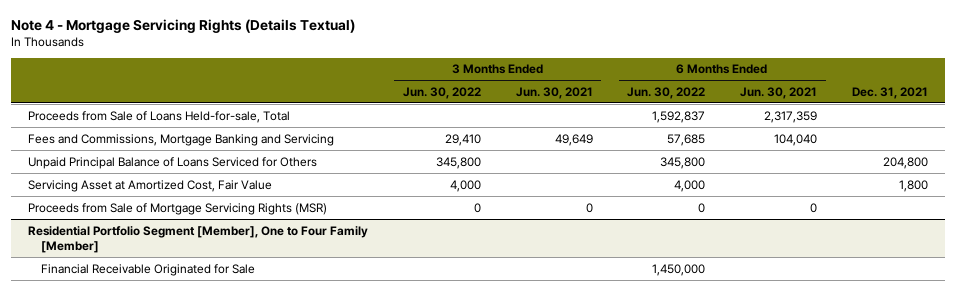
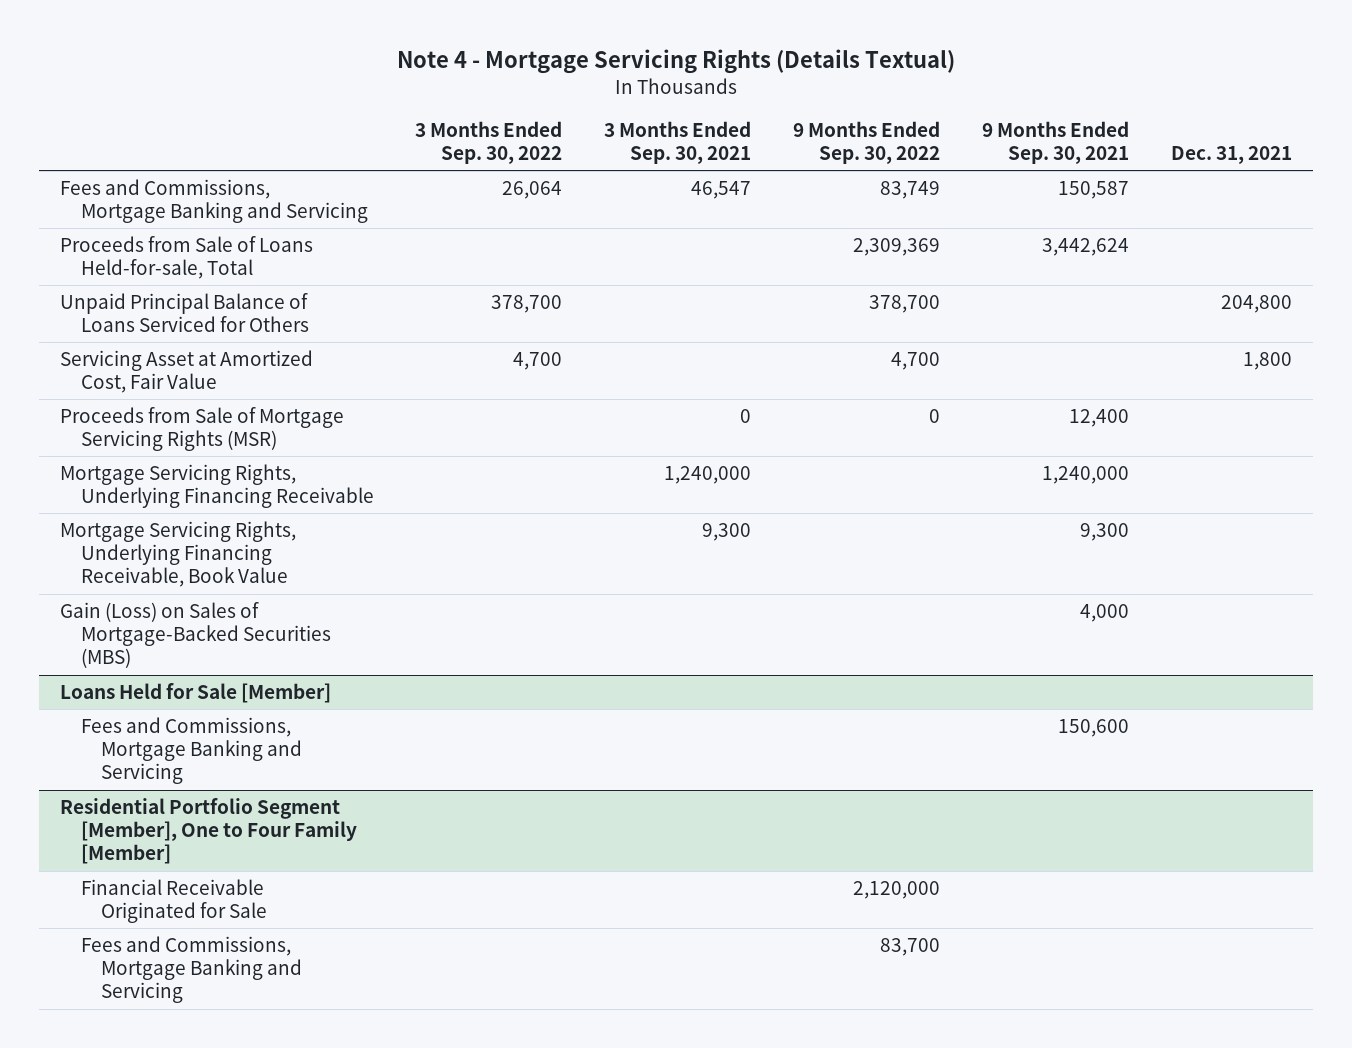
- | 3 Months Ended Jun. 30, 2022 | 3 Months Ended Jun. 30, 2021 | 6 Months Ended Jun. 30, 2022 | 6 Months Ended Jun. 30, 2021 | Dec. 31, 2021
+ | 3 Months Ended Sep. 30, 2022 | 3 Months Ended Sep. 30, 2021 | 9 Months Ended Sep. 30, 2022 | 9 Months Ended Sep. 30, 2021 | Dec. 31, 2021
moved down: Proceeds from Sale of Loans Held-for-sale, Total | | | 2,309,369 | 3,442,624 |
+ Mortgage Servicing Rights, Underlying Financing Receivable | | 1,240,000 | | 1,240,000 |
+ Mortgage Servicing Rights, Underlying Financing Receivable, Book Value | | 9,300 | | 9,300 |
+ Gain (Loss) on Sales of Mortgage-Backed Securities (MBS) | | | | 4,000 |
+ Loans Held for Sale [Member]
+ Fees and Commissions, Mortgage Banking and Servicing | | | | 150,600 |
@ Residential Portfolio Segment [Member], One to Four Family [Member]
+ Fees and Commissions, Mortgage Banking and Servicing | | | 83,700 | |

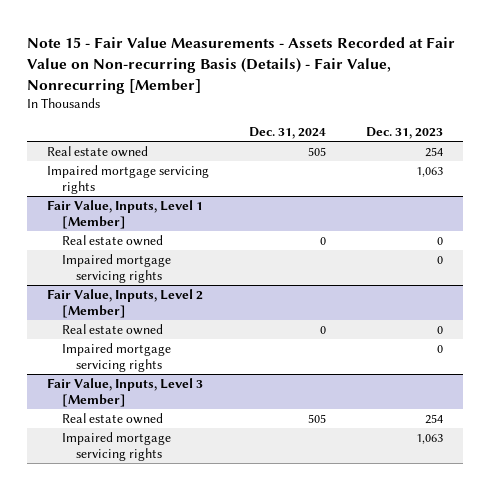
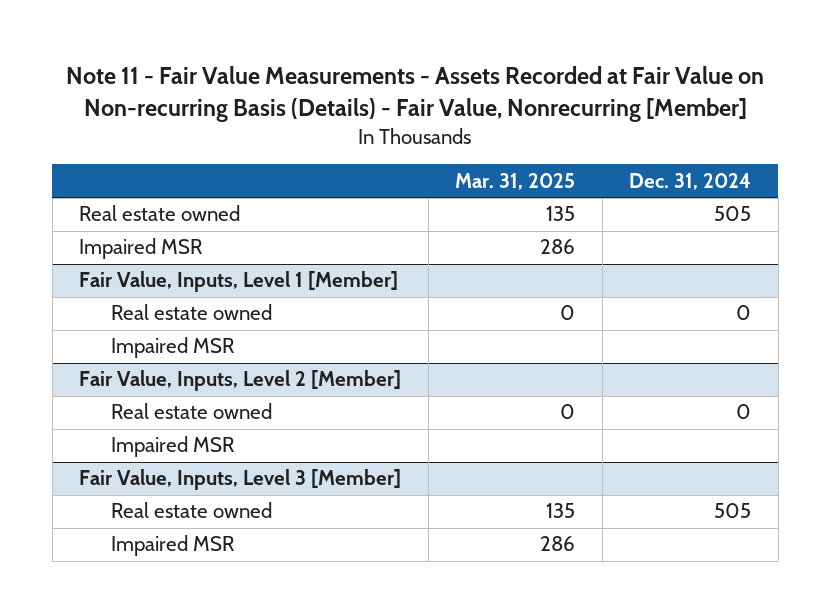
- Note 15 - Fair Value Measurements - Assets Recorded at Fair Value on Non-recurring Basis (Details) - Fair Value, Nonrecurring [Member]
+ Note 11 - Fair Value Measurements - Assets Recorded at Fair Value on Non-recurring Basis (Details) - Fair Value, Nonrecurring [Member]
- | Dec. 31, 2024 | Dec. 31, 2023
+ | Mar. 31, 2025 | Dec. 31, 2024
- Impaired mortgage servicing rights | | 1,063
+ Impaired MSR | 286 |
@ Fair Value, Inputs, Level 1 [Member]
- Impaired mortgage servicing rights | | 0
+ Impaired MSR
@ Fair Value, Inputs, Level 2 [Member]
- Impaired mortgage servicing rights | | 0
+ Impaired MSR
@ Fair Value, Inputs, Level 3 [Member]
- Impaired mortgage servicing rights | | 1,063
+ Impaired MSR | 286 |

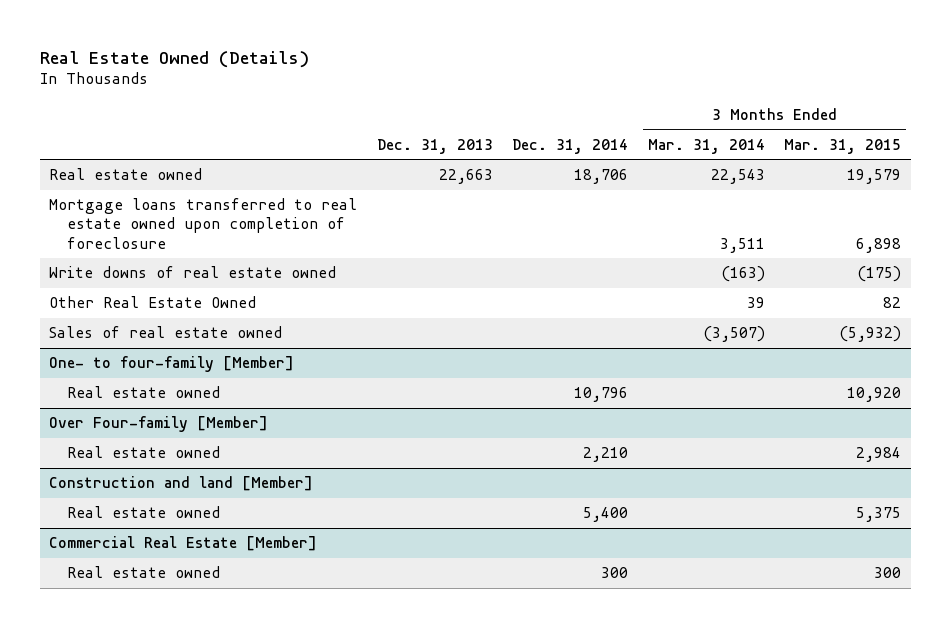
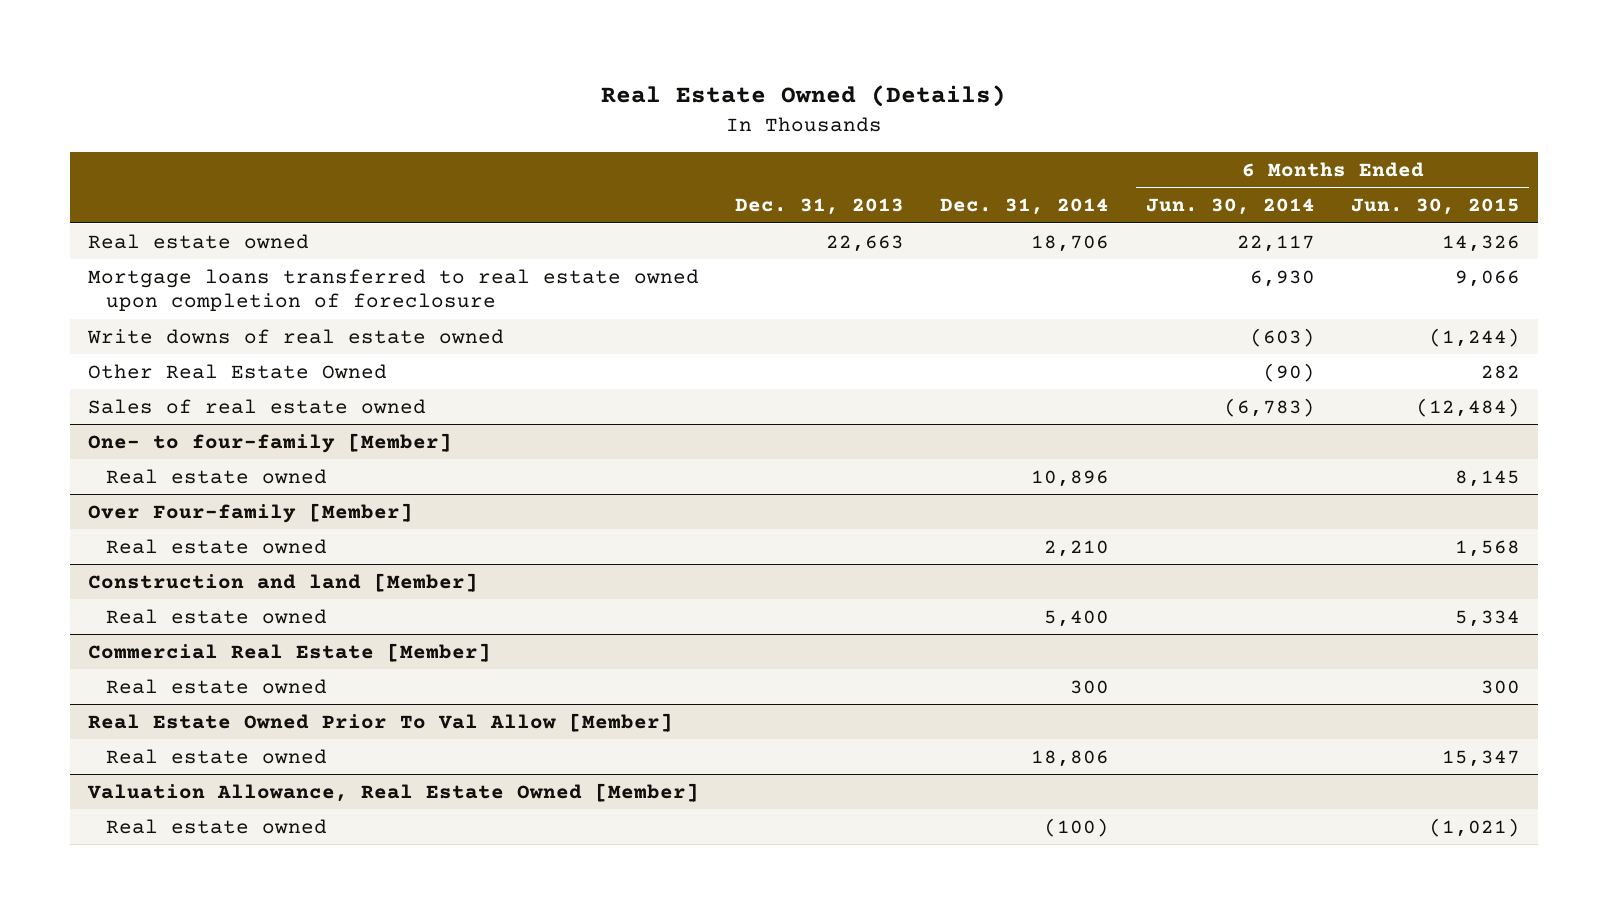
- | Dec. 31, 2013 | Dec. 31, 2014 | 3 Months Ended Mar. 31, 2014 | 3 Months Ended Mar. 31, 2015
+ | Dec. 31, 2013 | Dec. 31, 2014 | 6 Months Ended Jun. 30, 2014 | 6 Months Ended Jun. 30, 2015
@ One- to four-family [Member]
- Real estate owned | | 10,796 | | 10,920
+ Real estate owned | | 10,896 | | 8,145
+ Real Estate Owned Prior To Val Allow [Member]
+ Real estate owned | | 18,806 | | 15,347
+ Valuation Allowance, Real Estate Owned [Member]
+ Real estate owned | | (100) | | (1,021)

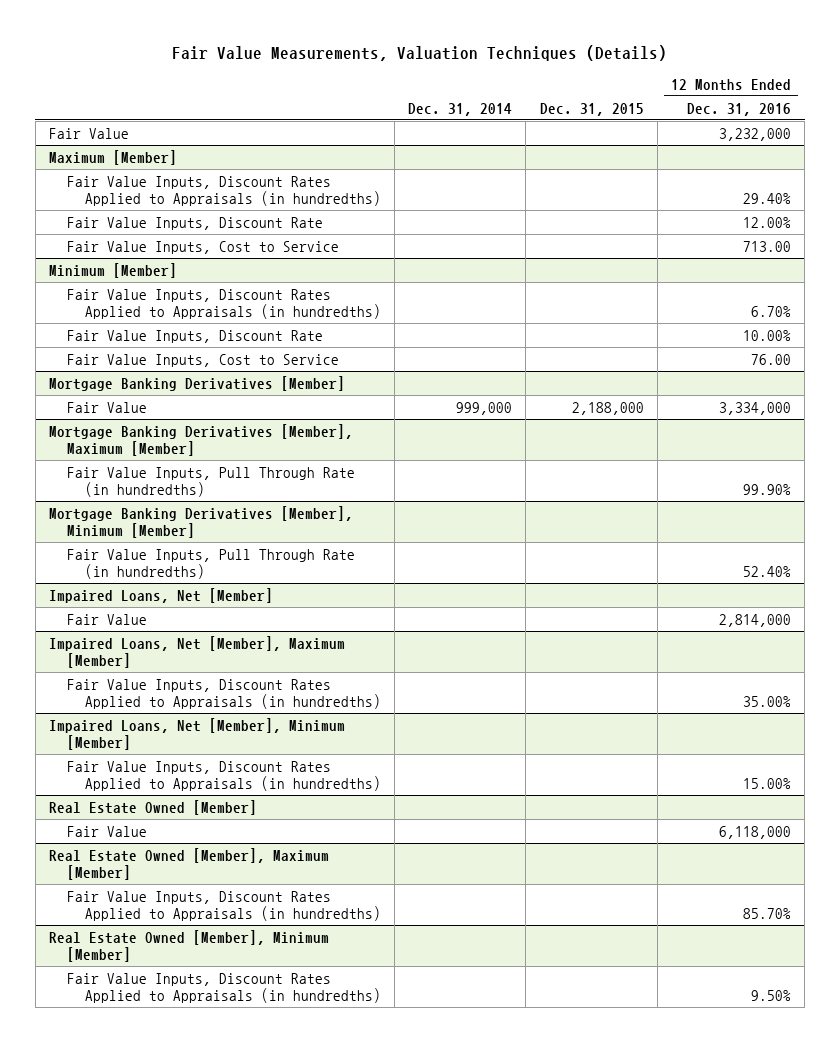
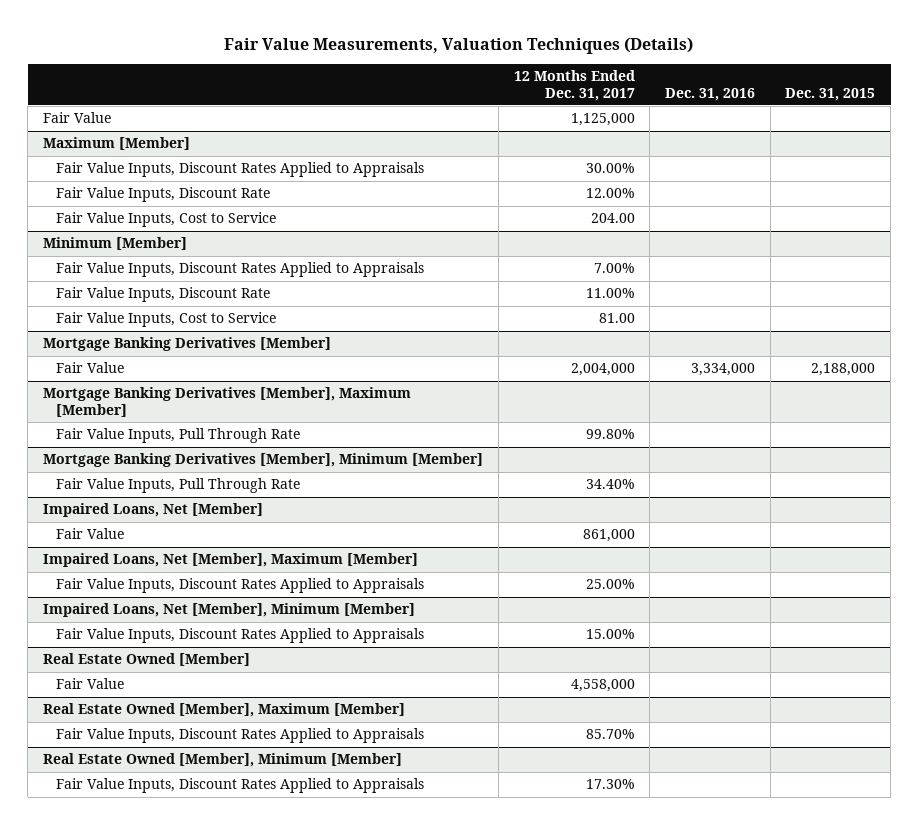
- | Dec. 31, 2014 | Dec. 31, 2015 | 12 Months Ended Dec. 31, 2016
+ | 12 Months Ended Dec. 31, 2017 | Dec. 31, 2016 | Dec. 31, 2015
@ Maximum [Member]
- Fair Value Inputs, Discount Rates Applied to Appraisals (in hundredths) | | | 29.40%
+ Fair Value Inputs, Discount Rates Applied to Appraisals | 30.00% | |
@ Minimum [Member]
- Fair Value Inputs, Discount Rates Applied to Appraisals (in hundredths) | | | 6.70%
+ Fair Value Inputs, Discount Rates Applied to Appraisals | 7.00% | |
@ Mortgage Banking Derivatives [Member], Maximum [Member]
- Fair Value Inputs, Pull Through Rate (in hundredths) | | | 99.90%
+ Fair Value Inputs, Pull Through Rate | 99.80% | |
@ Mortgage Banking Derivatives [Member], Minimum [Member]
- Fair Value Inputs, Pull Through Rate (in hundredths) | | | 52.40%
+ Fair Value Inputs, Pull Through Rate | 34.40% | |
@ Impaired Loans, Net [Member], Maximum [Member]
- Fair Value Inputs, Discount Rates Applied to Appraisals (in hundredths) | | | 35.00%
+ Fair Value Inputs, Discount Rates Applied to Appraisals | 25.00% | |
@ Impaired Loans, Net [Member], Minimum [Member]
- Fair Value Inputs, Discount Rates Applied to Appraisals (in hundredths) | | | 15.00%
+ Fair Value Inputs, Discount Rates Applied to Appraisals | 15.00% | |
@ Real Estate Owned [Member], Maximum [Member]
- Fair Value Inputs, Discount Rates Applied to Appraisals (in hundredths) | | | 85.70%
+ Fair Value Inputs, Discount Rates Applied to Appraisals | 85.70% | |
@ Real Estate Owned [Member], Minimum [Member]
- Fair Value Inputs, Discount Rates Applied to Appraisals (in hundredths) | | | 9.50%
+ Fair Value Inputs, Discount Rates Applied to Appraisals | 17.30% | |

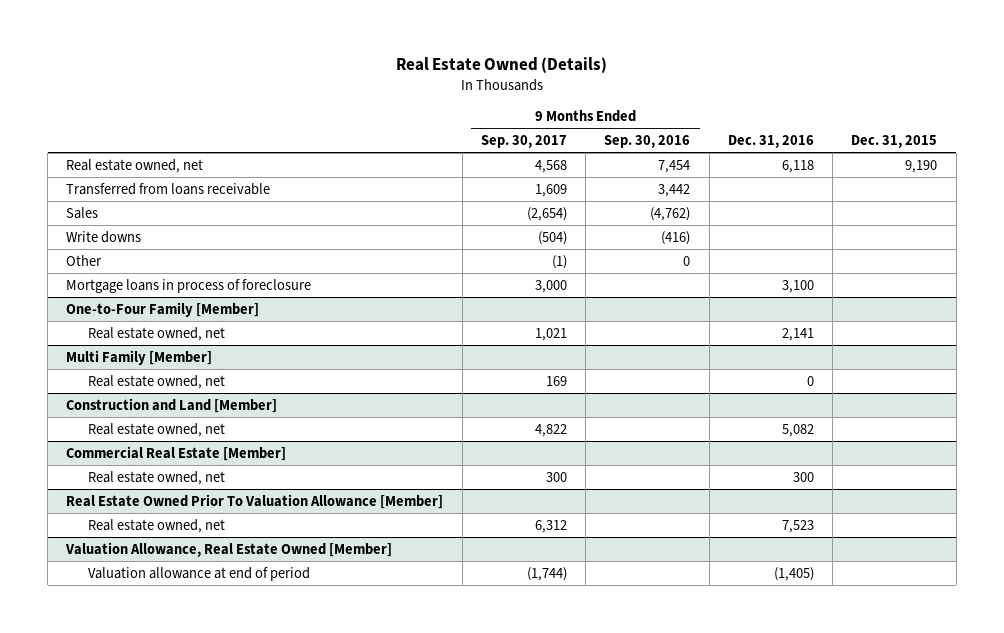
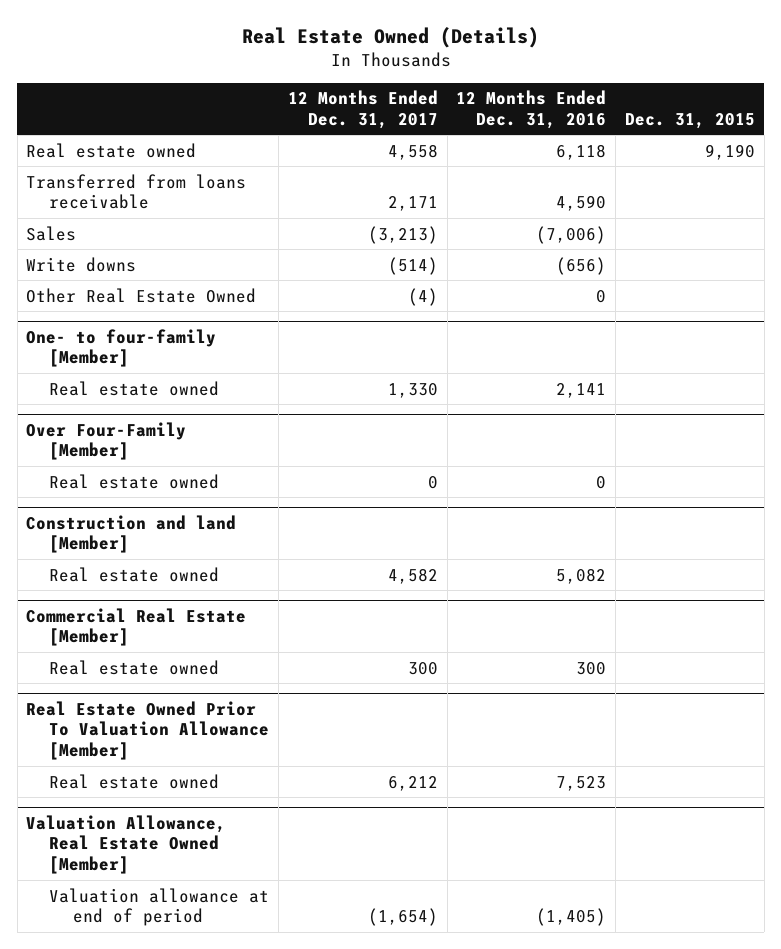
- | 9 Months Ended Sep. 30, 2017 | 9 Months Ended Sep. 30, 2016 | Dec. 31, 2016 | Dec. 31, 2015
+ | 12 Months Ended Dec. 31, 2017 | 12 Months Ended Dec. 31, 2016 | Dec. 31, 2015
- Real estate owned, net | 4,568 | 7,454 | 6,118 | 9,190
+ Real estate owned | 4,558 | 6,118 | 9,190
- Other | (1) | 0 | |
- Mortgage loans in process of foreclosure | 3,000 | | 3,100 |
- One-to-Four Family [Member]
- Real estate owned, net | 1,021 | | 2,141 |
- Multi Family [Member]
- Real estate owned, net | 169 | | 0 |
- Construction and Land [Member]
- Real estate owned, net | 4,822 | | 5,082 |
+ Other Real Estate Owned | (4) | 0 |
+ One- to four-family [Member]
+ Real estate owned | 1,330 | 2,141 |
+ Over Four-Family [Member]
+ Real estate owned | 0 | 0 |
+ Construction and land [Member]
+ Real estate owned | 4,582 | 5,082 |
@ Commercial Real Estate [Member]
- Real estate owned, net | 300 | | 300 |
+ Real estate owned | 300 | 300 |
@ Real Estate Owned Prior To Valuation Allowance [Member]
- Real estate owned, net | 6,312 | | 7,523 |
+ Real estate owned | 6,212 | 7,523 |

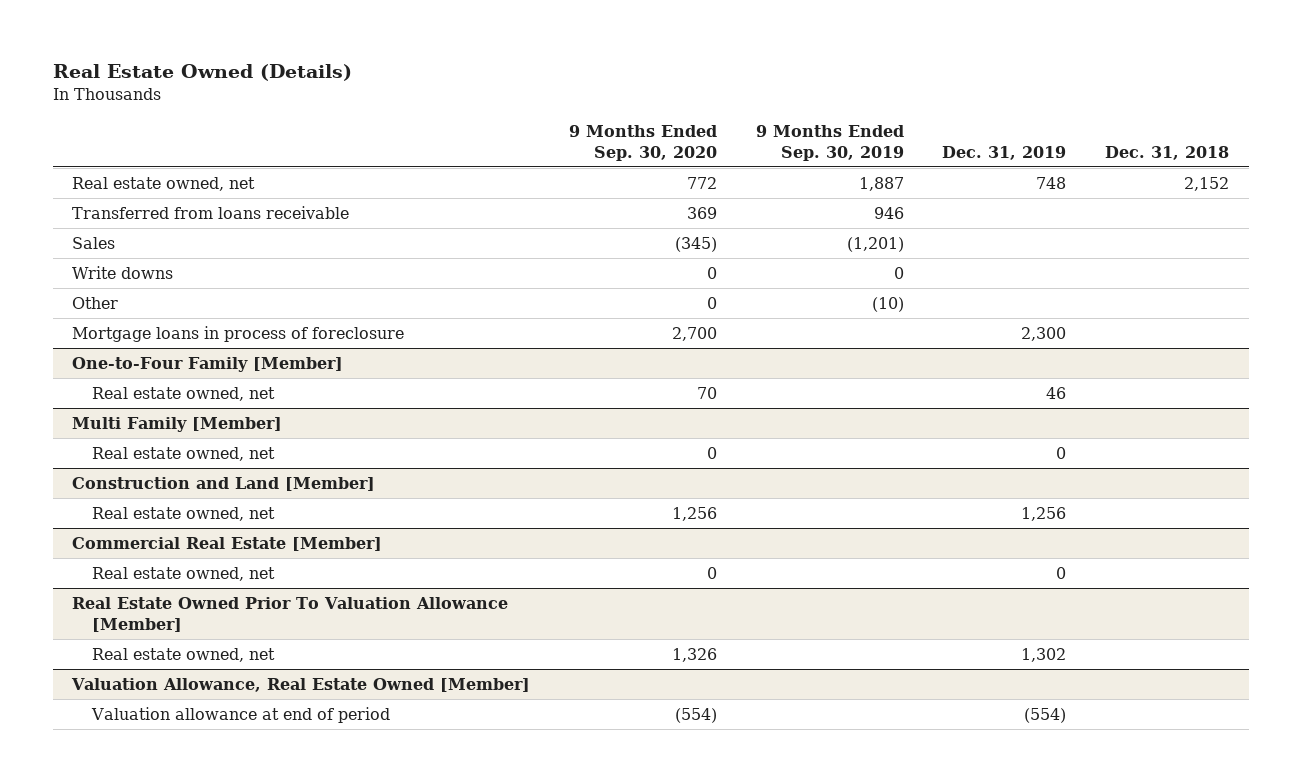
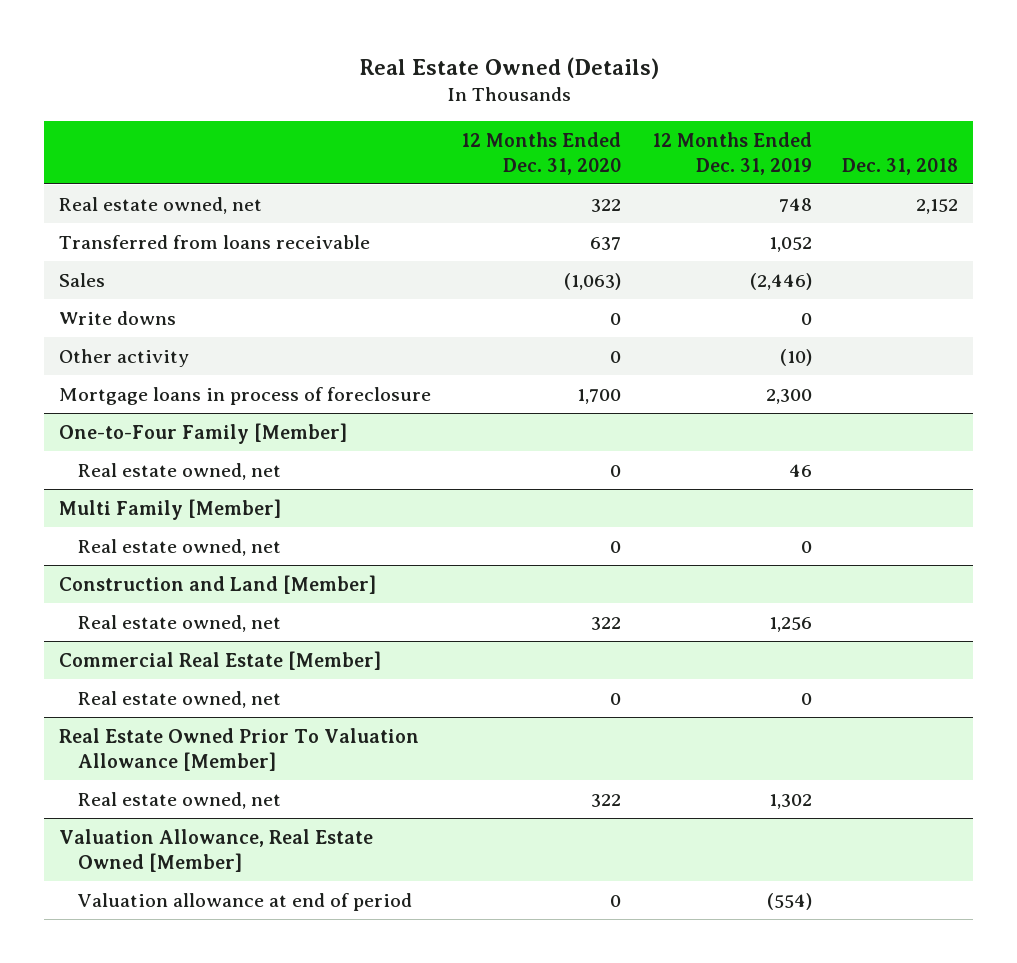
- | 9 Months Ended Sep. 30, 2020 | 9 Months Ended Sep. 30, 2019 | Dec. 31, 2019 | Dec. 31, 2018
+ | 12 Months Ended Dec. 31, 2020 | 12 Months Ended Dec. 31, 2019 | Dec. 31, 2018
- Other | 0 | (10) | |
+ Other activity | 0 | (10) |

